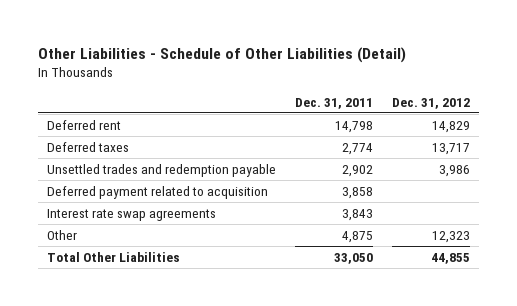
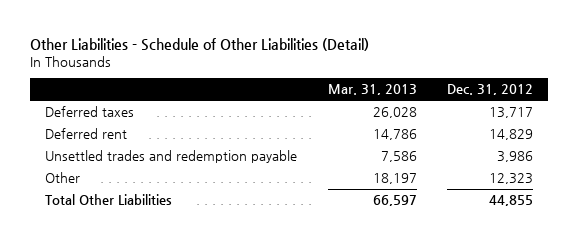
- | Dec. 31, 2011 | Dec. 31, 2012
+ | Mar. 31, 2013 | Dec. 31, 2012
moved down: Deferred rent | 14,786 | 14,829
- Deferred payment related to acquisition | 3,858 |
- Interest rate swap agreements | 3,843 |

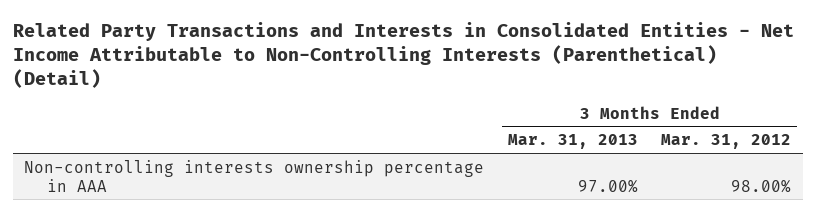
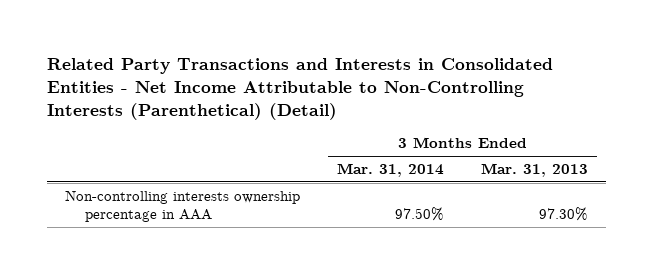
- | 3 Months Ended Mar. 31, 2013 | 3 Months Ended Mar. 31, 2012
+ | 3 Months Ended Mar. 31, 2014 | 3 Months Ended Mar. 31, 2013
- Non-controlling interests ownership percentage in AAA | 97.00% | 98.00%
+ Non-controlling interests ownership percentage in AAA | 97.50% | 97.30%

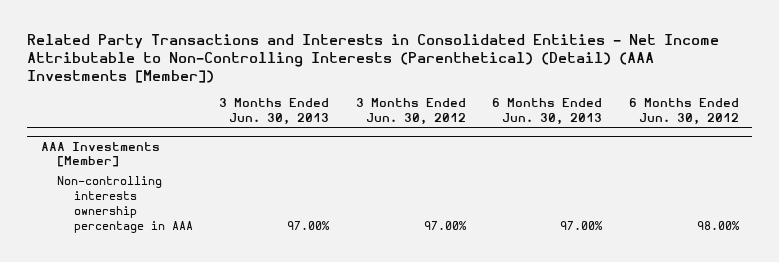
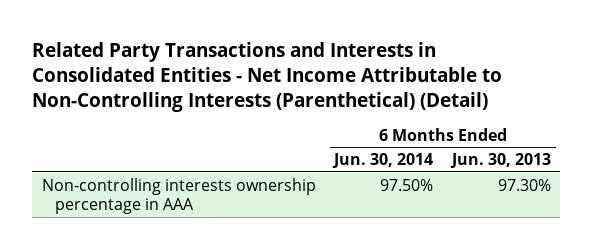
- Related Party Transactions and Interests in Consolidated Entities - Net Income Attributable to Non-Controlling Interests (Parenthetical) (Detail) (AAA Investments [Member])
+ Related Party Transactions and Interests in Consolidated Entities - Net Income Attributable to Non-Controlling Interests (Parenthetical) (Detail)
- | 3 Months Ended Jun. 30, 2013 | 3 Months Ended Jun. 30, 2012 | 6 Months Ended Jun. 30, 2013 | 6 Months Ended Jun. 30, 2012
+ | 6 Months Ended Jun. 30, 2014 | 6 Months Ended Jun. 30, 2013
- AAA Investments [Member]
- Non-controlling interests ownership percentage in AAA | 97.00% | 97.00% | 97.00% | 98.00%
+ Non-controlling interests ownership percentage in AAA | 97.50% | 97.30%

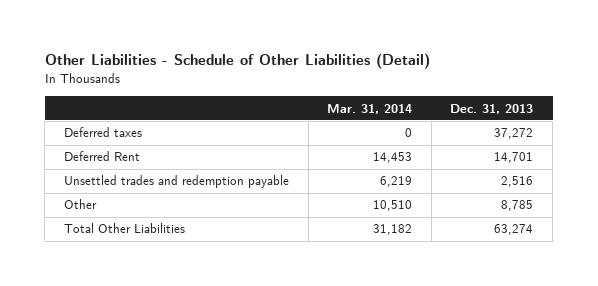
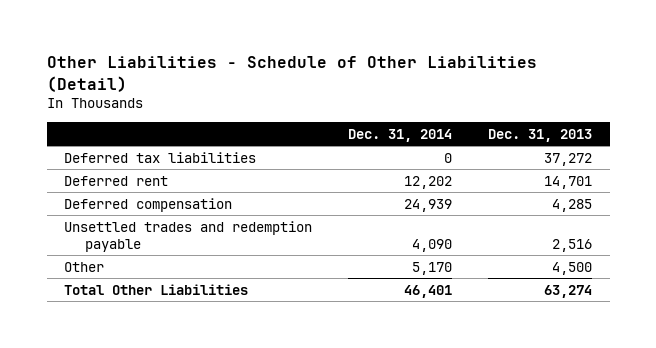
- | Mar. 31, 2014 | Dec. 31, 2013
+ | Dec. 31, 2014 | Dec. 31, 2013
- Deferred taxes | 0 | 37,272
- Deferred Rent | 14,453 | 14,701
+ Deferred tax liabilities | 0 | 37,272
+ Deferred rent | 12,202 | 14,701
+ Deferred compensation | 24,939 | 4,285
- Other | 10,510 | 8,785
+ Other | 5,170 | 4,500

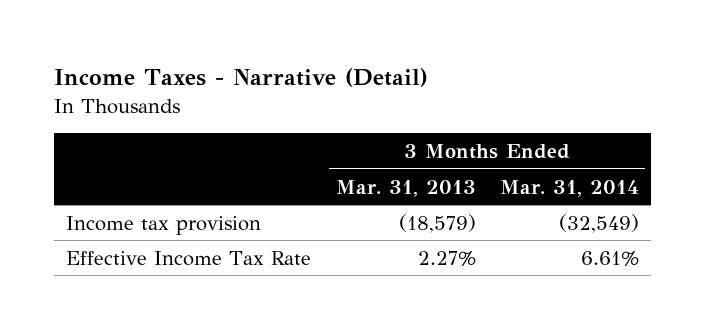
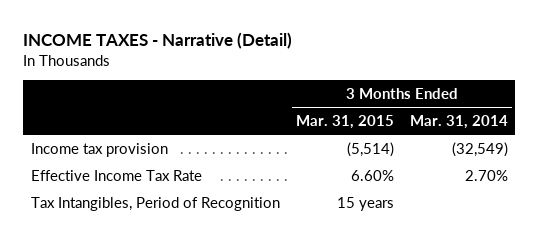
- Income Taxes - Narrative (Detail)
+ INCOME TAXES - Narrative (Detail)
- | 3 Months Ended Mar. 31, 2013 | 3 Months Ended Mar. 31, 2014
+ | 3 Months Ended Mar. 31, 2015 | 3 Months Ended Mar. 31, 2014
- Effective Income Tax Rate | 2.27% | 6.61%
+ Effective Income Tax Rate | 6.60% | 2.70%
+ Tax Intangibles, Period of Recognition | 15 years |

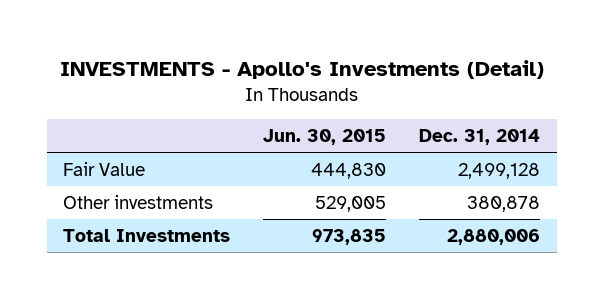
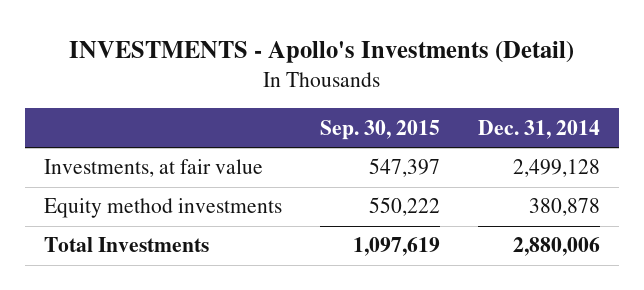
- | Jun. 30, 2015 | Dec. 31, 2014
+ | Sep. 30, 2015 | Dec. 31, 2014
- Fair Value | 444,830 | 2,499,128
- Other investments | 529,005 | 380,878
+ Investments, at fair value | 547,397 | 2,499,128
+ Equity method investments | 550,222 | 380,878

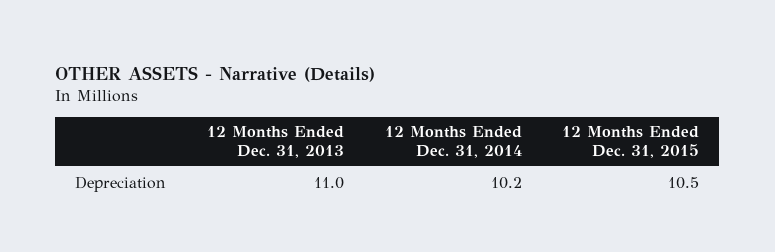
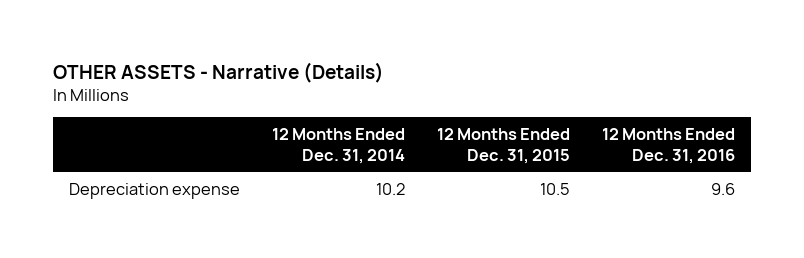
- | 12 Months Ended Dec. 31, 2013 | 12 Months Ended Dec. 31, 2014 | 12 Months Ended Dec. 31, 2015
+ | 12 Months Ended Dec. 31, 2014 | 12 Months Ended Dec. 31, 2015 | 12 Months Ended Dec. 31, 2016
- Depreciation | 11.0 | 10.2 | 10.5
+ Depreciation expense | 10.2 | 10.5 | 9.6

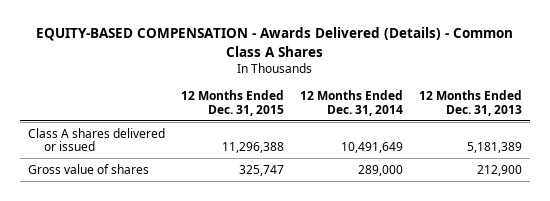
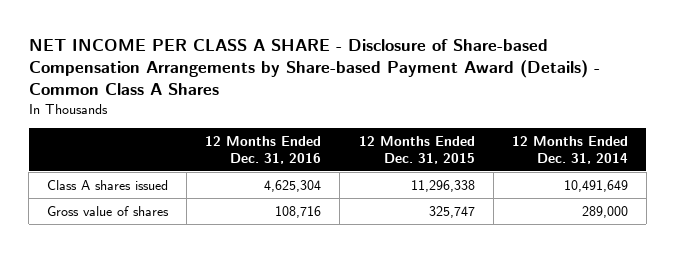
- EQUITY-BASED COMPENSATION - Awards Delivered (Details) - Common Class A Shares
+ NET INCOME PER CLASS A SHARE - Disclosure of Share-based Compensation Arrangements by Share-based Payment Award (Details) - Common Class A Shares
- | 12 Months Ended Dec. 31, 2015 | 12 Months Ended Dec. 31, 2014 | 12 Months Ended Dec. 31, 2013
+ | 12 Months Ended Dec. 31, 2016 | 12 Months Ended Dec. 31, 2015 | 12 Months Ended Dec. 31, 2014
- Class A shares delivered or issued | 11,296,388 | 10,491,649 | 5,181,389
+ Class A shares issued | 4,625,304 | 11,296,338 | 10,491,649

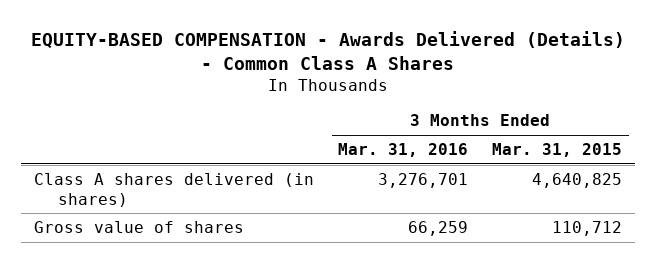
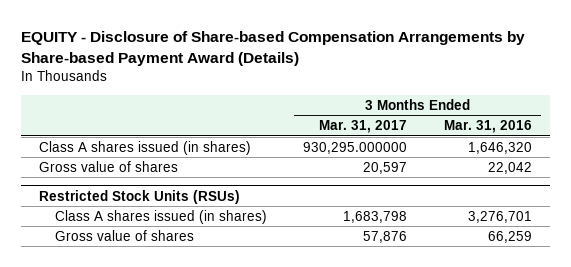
- EQUITY-BASED COMPENSATION - Awards Delivered (Details) - Common Class A Shares
+ EQUITY - Disclosure of Share-based Compensation Arrangements by Share-based Payment Award (Details)
- | 3 Months Ended Mar. 31, 2016 | 3 Months Ended Mar. 31, 2015
+ | 3 Months Ended Mar. 31, 2017 | 3 Months Ended Mar. 31, 2016
- Class A shares delivered (in shares) | 3,276,701 | 4,640,825
+ Class A shares issued (in shares) | 930,295.000000 | 1,646,320
+ Gross value of shares | 20,597 | 22,042
+ Restricted Stock Units (RSUs)
+ Class A shares issued (in shares) | 1,683,798 | 3,276,701

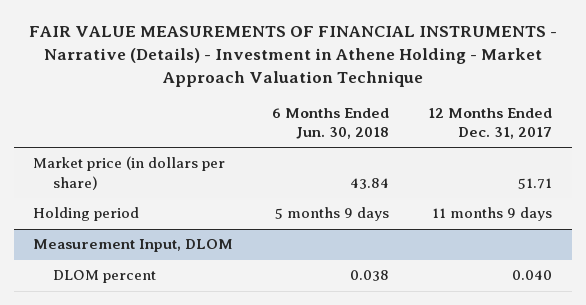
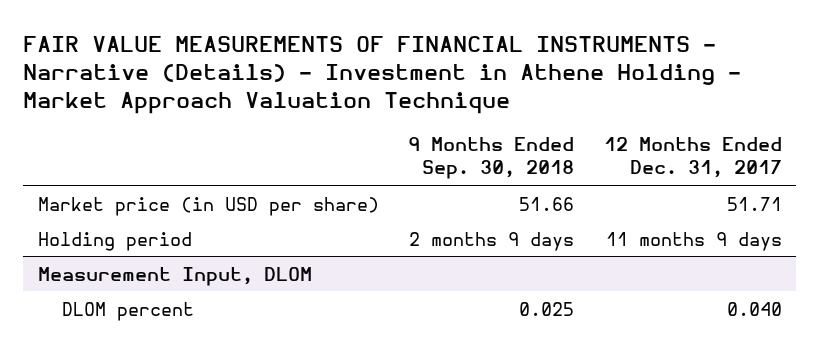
- | 6 Months Ended Jun. 30, 2018 | 12 Months Ended Dec. 31, 2017
+ | 9 Months Ended Sep. 30, 2018 | 12 Months Ended Dec. 31, 2017
- Market price (in dollars per share) | 43.84 | 51.71
+ Market price (in USD per share) | 51.66 | 51.71

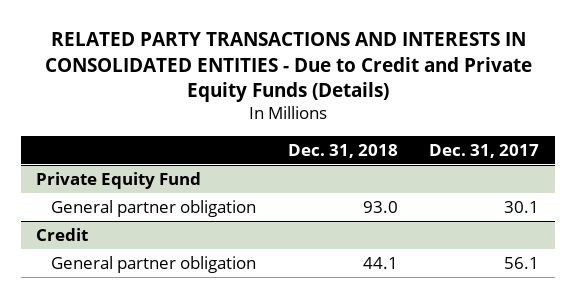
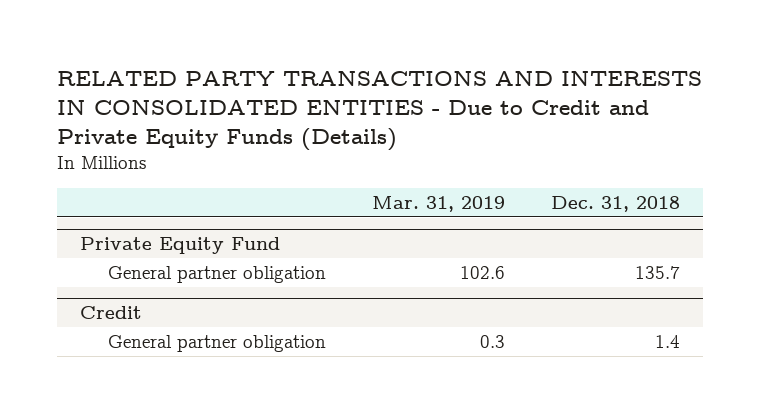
- | Dec. 31, 2018 | Dec. 31, 2017
+ | Mar. 31, 2019 | Dec. 31, 2018
@ Private Equity Fund
- General partner obligation | 93.0 | 30.1
+ General partner obligation | 102.6 | 135.7
@ Credit
- General partner obligation | 44.1 | 56.1
+ General partner obligation | 0.3 | 1.4

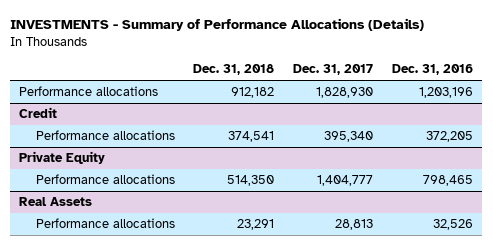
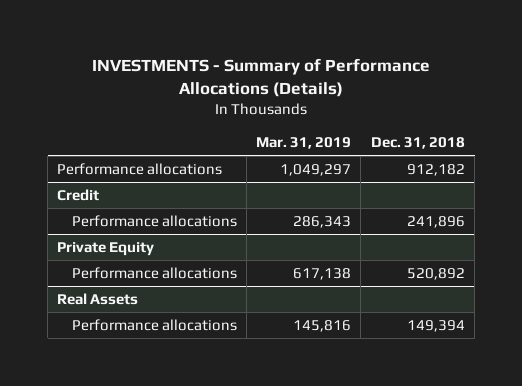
- | Dec. 31, 2018 | Dec. 31, 2017 | Dec. 31, 2016
+ | Mar. 31, 2019 | Dec. 31, 2018
@ Credit
- Performance allocations | 374,541 | 395,340 | 372,205
+ Performance allocations | 286,343 | 241,896
@ Private Equity
- Performance allocations | 514,350 | 1,404,777 | 798,465
+ Performance allocations | 617,138 | 520,892
@ Real Assets
- Performance allocations | 23,291 | 28,813 | 32,526
+ Performance allocations | 145,816 | 149,394

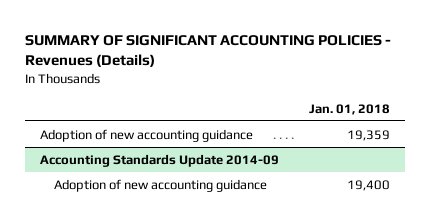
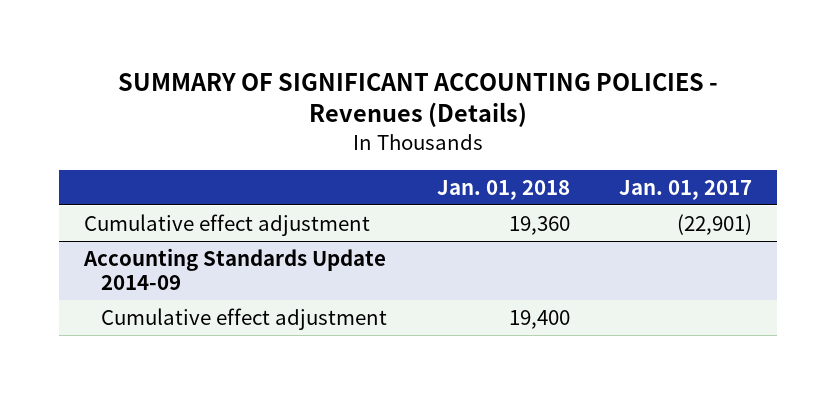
- | Jan. 01, 2018
+ | Jan. 01, 2018 | Jan. 01, 2017
- Adoption of new accounting guidance | 19,359
+ Cumulative effect adjustment | 19,360 | (22,901)
@ Accounting Standards Update 2014-09
- Adoption of new accounting guidance | 19,400
+ Cumulative effect adjustment | 19,400 |

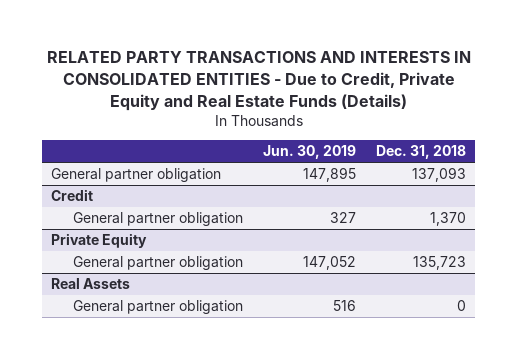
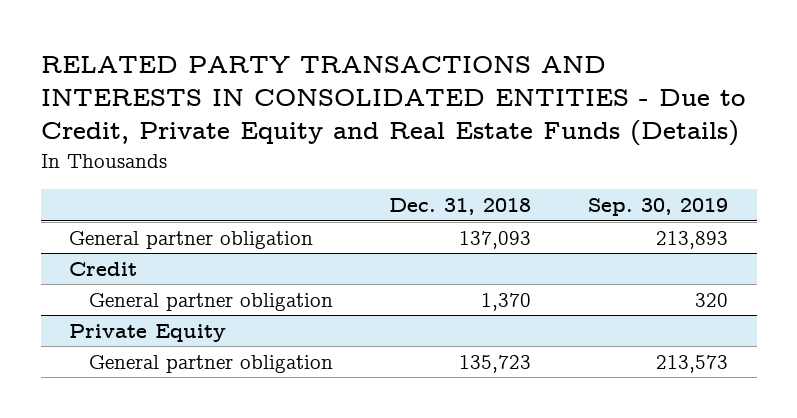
- | Jun. 30, 2019 | Dec. 31, 2018
+ | Dec. 31, 2018 | Sep. 30, 2019
- Real Assets
- General partner obligation | 516 | 0

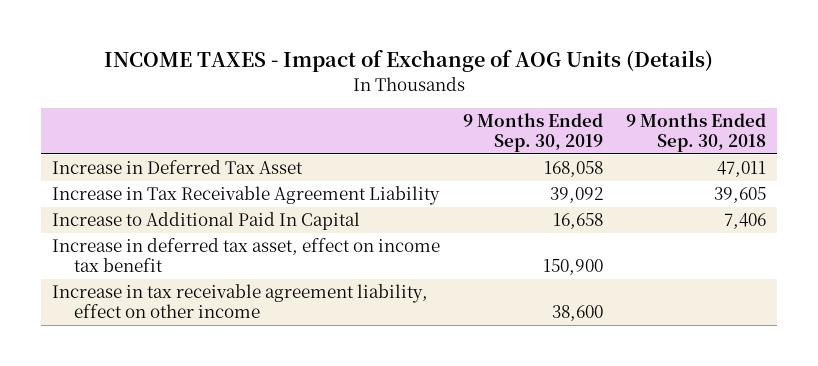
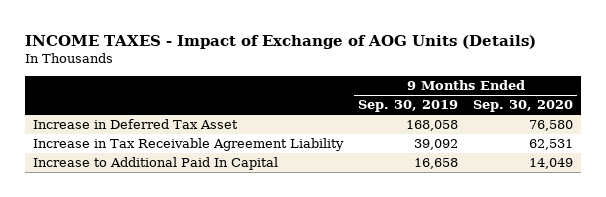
- | 9 Months Ended Sep. 30, 2019 | 9 Months Ended Sep. 30, 2018
+ | 9 Months Ended Sep. 30, 2019 | 9 Months Ended Sep. 30, 2020
- Increase in deferred tax asset, effect on income tax benefit | 150,900 |
- Increase in tax receivable agreement liability, effect on other income | 38,600 |

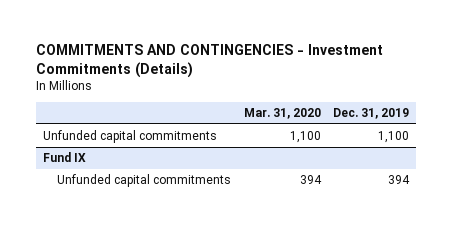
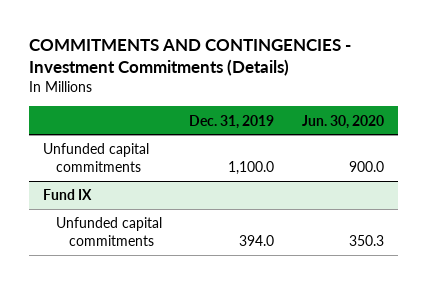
- | Mar. 31, 2020 | Dec. 31, 2019
+ | Dec. 31, 2019 | Jun. 30, 2020
- Unfunded capital commitments | 1,100 | 1,100
+ Unfunded capital commitments | 1,100.0 | 900.0
@ Fund IX
- Unfunded capital commitments | 394 | 394
+ Unfunded capital commitments | 394.0 | 350.3

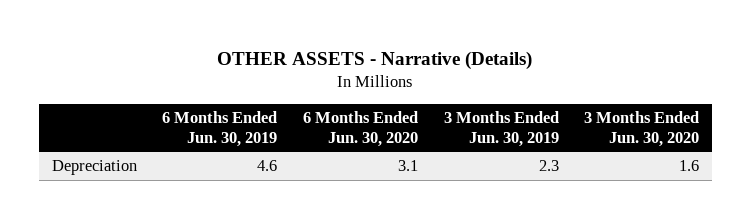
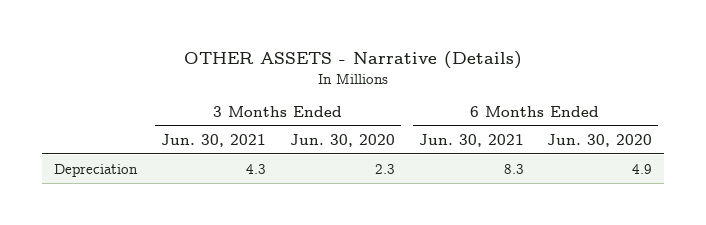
- | 6 Months Ended Jun. 30, 2019 | 6 Months Ended Jun. 30, 2020 | 3 Months Ended Jun. 30, 2019 | 3 Months Ended Jun. 30, 2020
+ | 3 Months Ended Jun. 30, 2021 | 3 Months Ended Jun. 30, 2020 | 6 Months Ended Jun. 30, 2021 | 6 Months Ended Jun. 30, 2020
- Depreciation | 4.6 | 3.1 | 2.3 | 1.6
+ Depreciation | 4.3 | 2.3 | 8.3 | 4.9

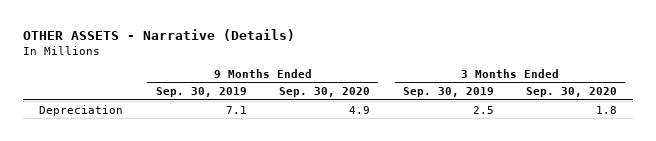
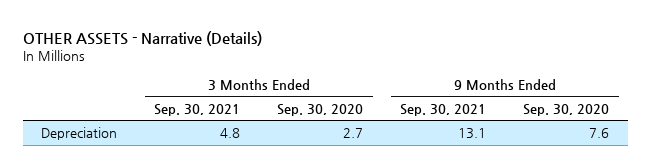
- | 9 Months Ended Sep. 30, 2019 | 9 Months Ended Sep. 30, 2020 | 3 Months Ended Sep. 30, 2019 | 3 Months Ended Sep. 30, 2020
+ | 3 Months Ended Sep. 30, 2021 | 3 Months Ended Sep. 30, 2020 | 9 Months Ended Sep. 30, 2021 | 9 Months Ended Sep. 30, 2020
- Depreciation | 7.1 | 4.9 | 2.5 | 1.8
+ Depreciation | 4.8 | 2.7 | 13.1 | 7.6

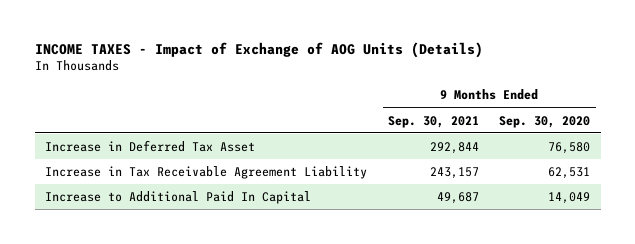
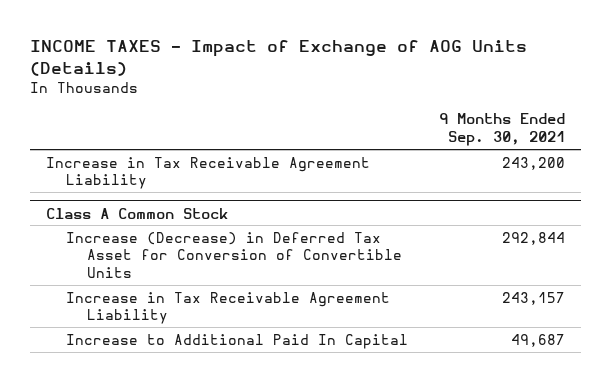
- | 9 Months Ended Sep. 30, 2021 | 9 Months Ended Sep. 30, 2020
+ | 9 Months Ended Sep. 30, 2021
- Increase in Deferred Tax Asset | 292,844 | 76,580
+ Increase in Tax Receivable Agreement Liability | 243,200
+ Class A Common Stock
+ Increase (Decrease) in Deferred Tax Asset for Conversion of Convertible Units | 292,844

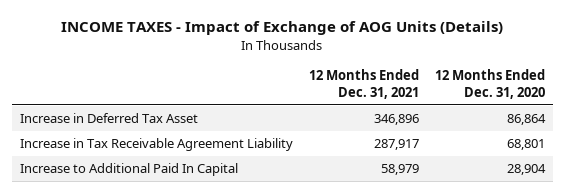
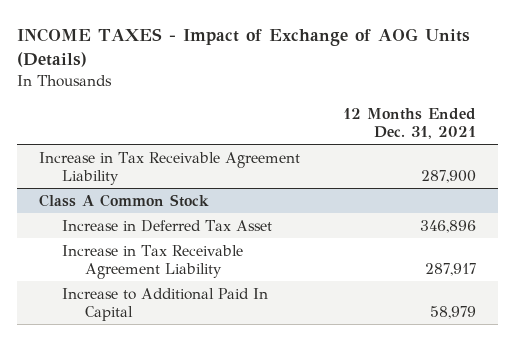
- | 12 Months Ended Dec. 31, 2021 | 12 Months Ended Dec. 31, 2020
+ | 12 Months Ended Dec. 31, 2021
+ Increase in Tax Receivable Agreement Liability | 287,900
+ Class A Common Stock

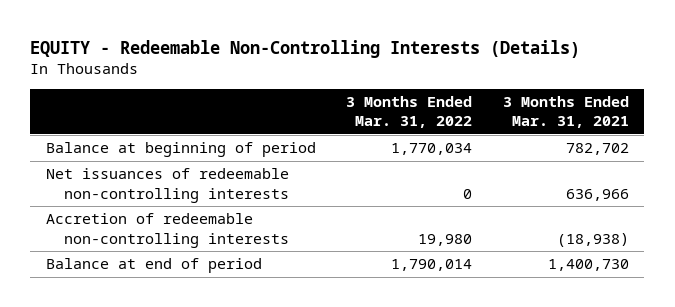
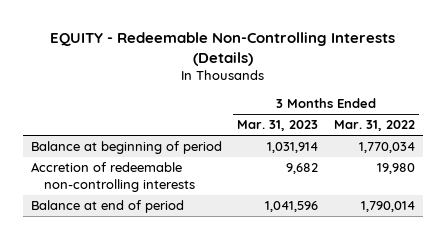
- | 3 Months Ended Mar. 31, 2022 | 3 Months Ended Mar. 31, 2021
+ | 3 Months Ended Mar. 31, 2023 | 3 Months Ended Mar. 31, 2022
- Net issuances of redeemable non-controlling interests | 0 | 636,966

